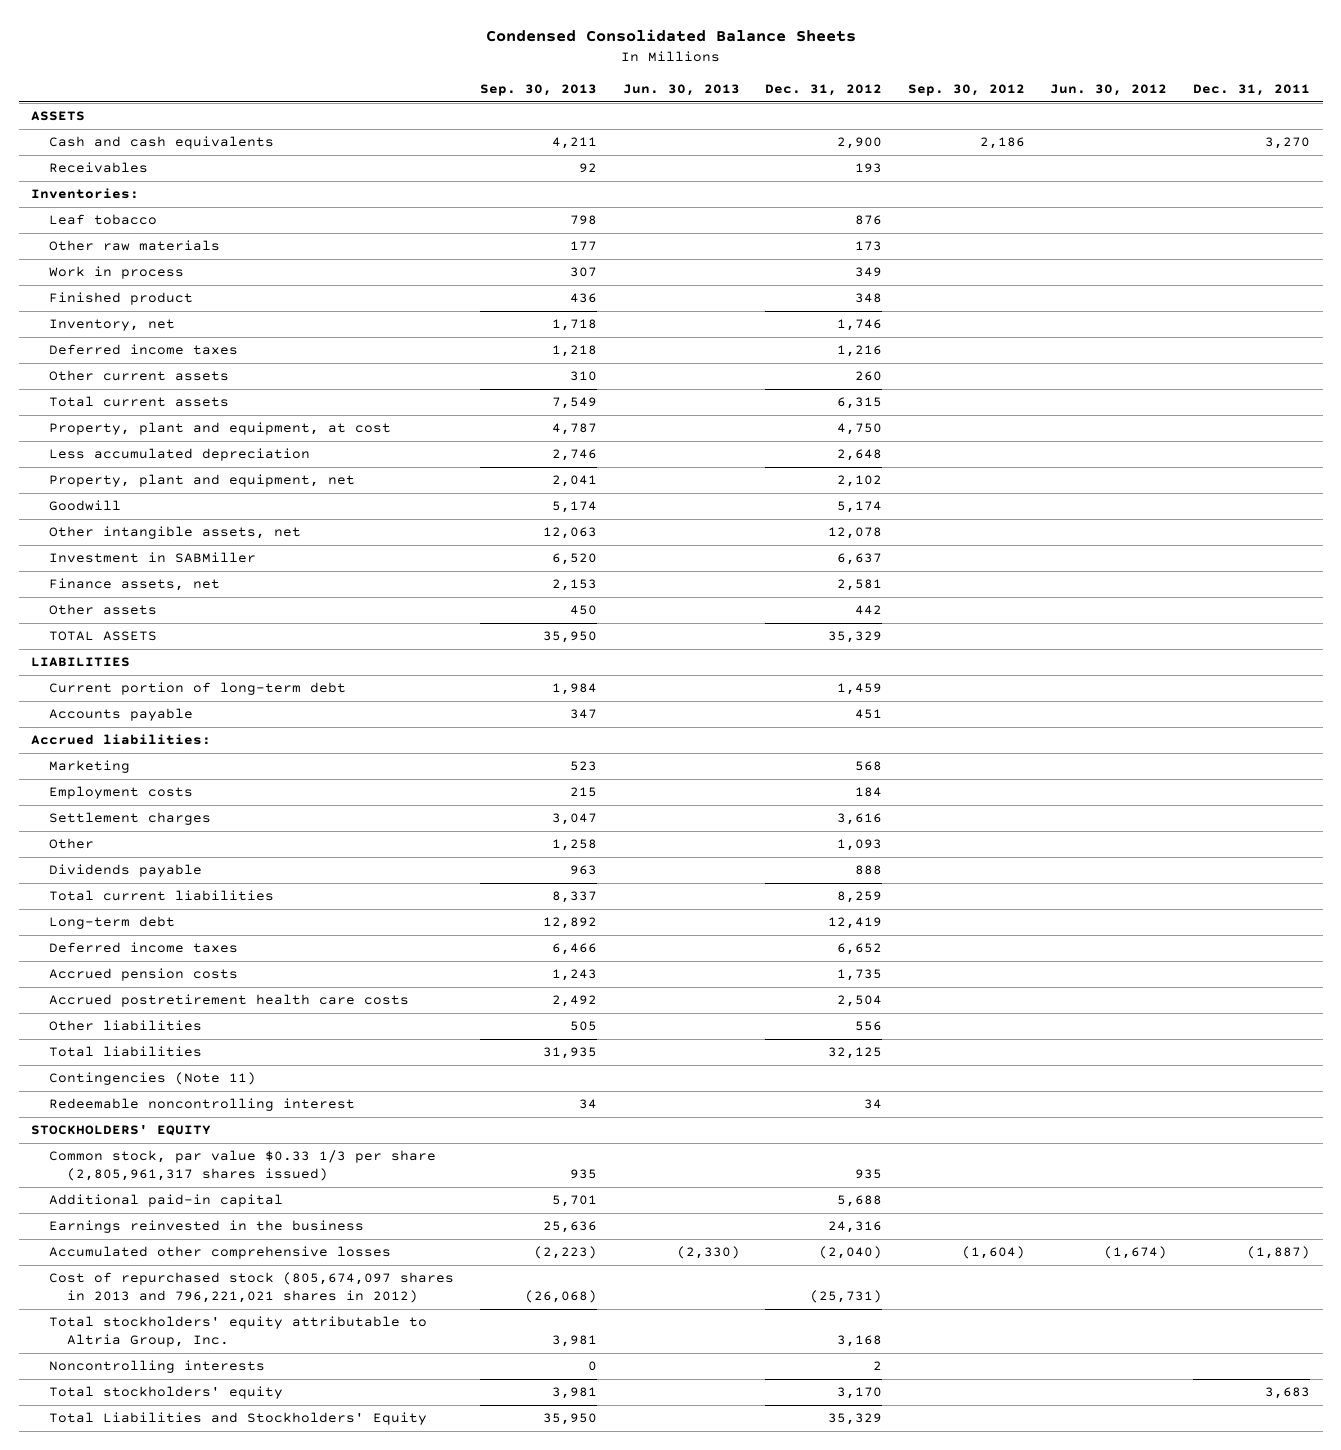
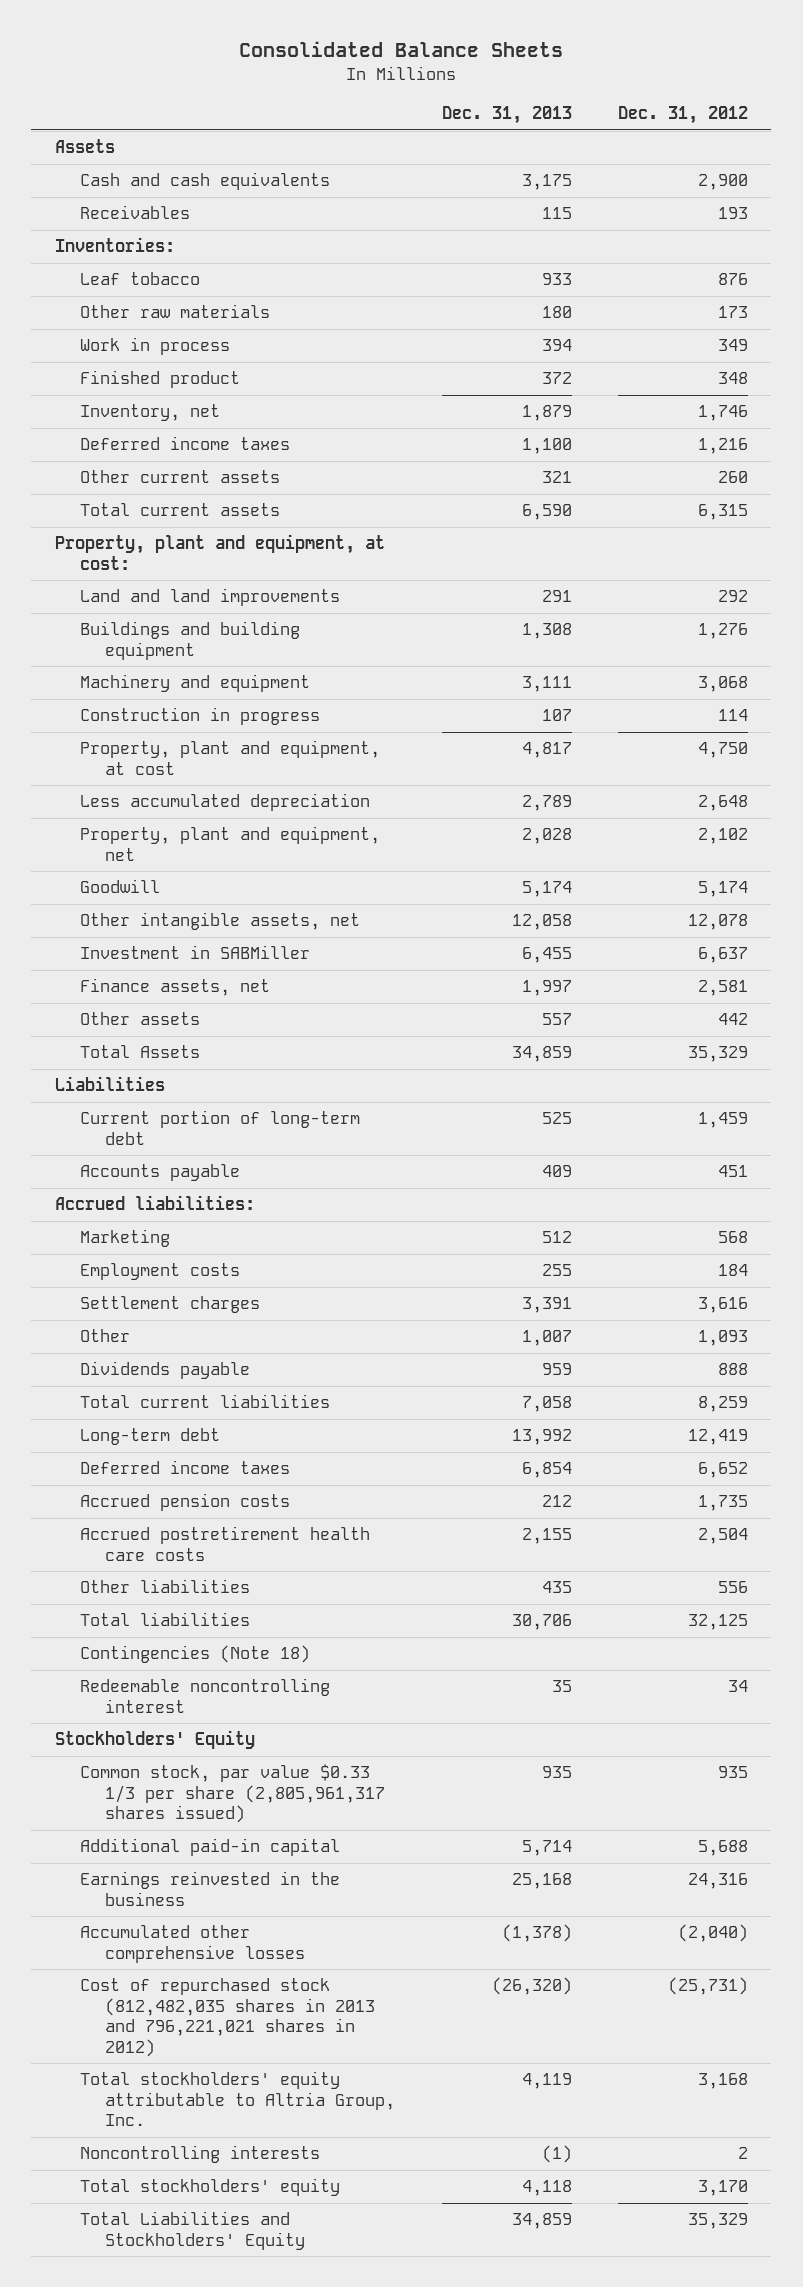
- Condensed Consolidated Balance Sheets
+ Consolidated Balance Sheets
- | Sep. 30, 2013 | Jun. 30, 2013 | Dec. 31, 2012 | Sep. 30, 2012 | Jun. 30, 2012 | Dec. 31, 2011
+ | Dec. 31, 2013 | Dec. 31, 2012
- ASSETS
+ Assets
+ Property, plant and equipment, at cost:
+ Land and land improvements | 291 | 292
+ Buildings and building equipment | 1,308 | 1,276
+ Machinery and equipment | 3,111 | 3,068
+ Construction in progress | 107 | 114
- TOTAL ASSETS | 35,950 | | 35,329 | | |
- LIABILITIES
+ Total Assets | 34,859 | 35,329
+ Liabilities
- Contingencies (Note 11)
+ Contingencies (Note 18)
- STOCKHOLDERS' EQUITY
+ Stockholders' Equity
- Cost of repurchased stock (805,674,097 shares in 2013 and 796,221,021 shares in 2012) | (26,068) | | (25,731) | | |
+ Cost of repurchased stock (812,482,035 shares in 2013 and 796,221,021 shares in 2012) | (26,320) | (25,731)

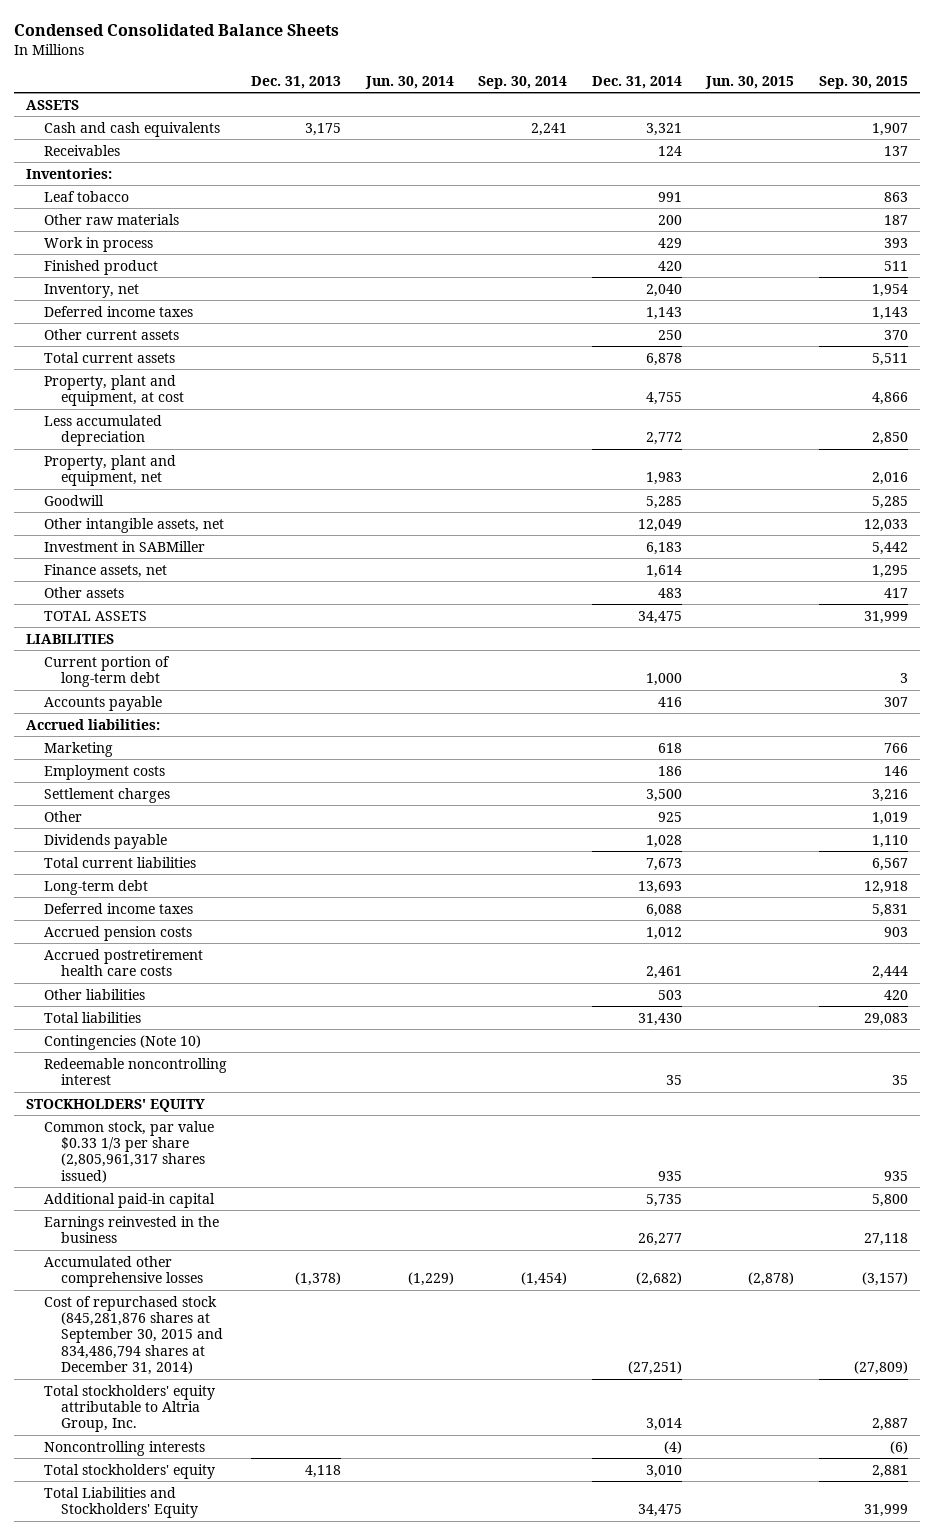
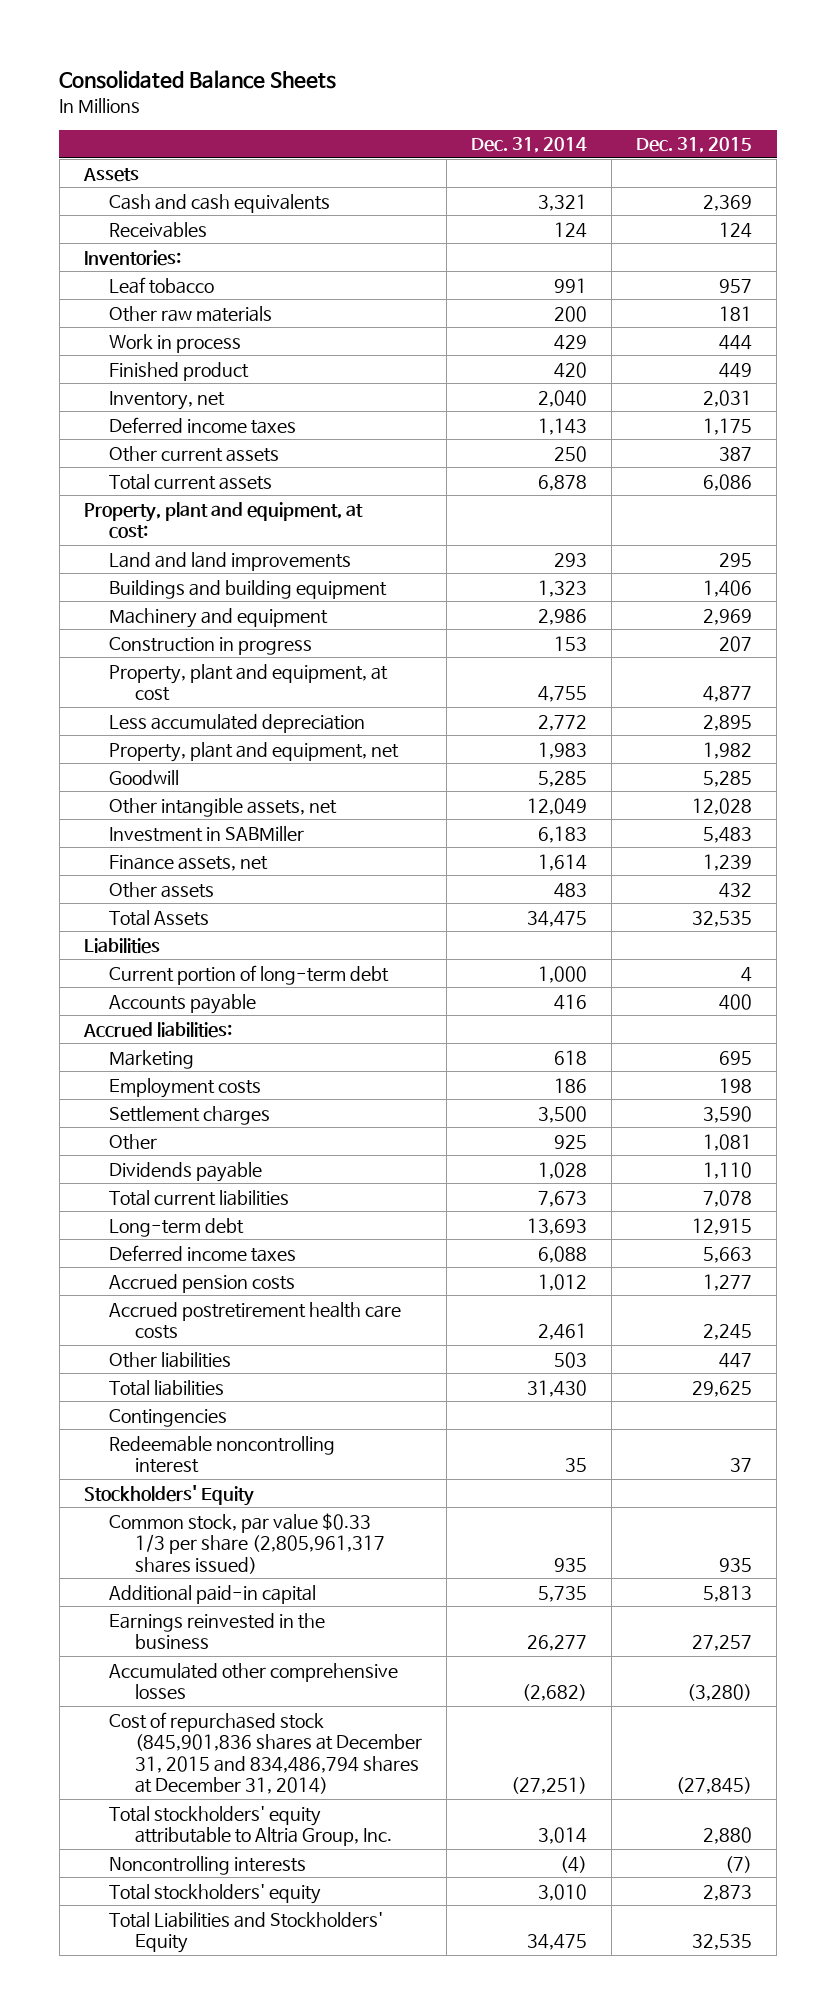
- Condensed Consolidated Balance Sheets
+ Consolidated Balance Sheets
- | Dec. 31, 2013 | Jun. 30, 2014 | Sep. 30, 2014 | Dec. 31, 2014 | Jun. 30, 2015 | Sep. 30, 2015
+ | Dec. 31, 2014 | Dec. 31, 2015
- ASSETS
+ Assets
+ Property, plant and equipment, at cost:
+ Land and land improvements | 293 | 295
+ Buildings and building equipment | 1,323 | 1,406
+ Machinery and equipment | 2,986 | 2,969
+ Construction in progress | 153 | 207
- TOTAL ASSETS | | | | 34,475 | | 31,999
- LIABILITIES
+ Total Assets | 34,475 | 32,535
+ Liabilities
- Contingencies (Note 10)
+ Contingencies
- STOCKHOLDERS' EQUITY
+ Stockholders' Equity
- Cost of repurchased stock (845,281,876 shares at September 30, 2015 and 834,486,794 shares at December 31, 2014) | | | | (27,251) | | (27,809)
+ Cost of repurchased stock (845,901,836 shares at December 31, 2015 and 834,486,794 shares at December 31, 2014) | (27,251) | (27,845)

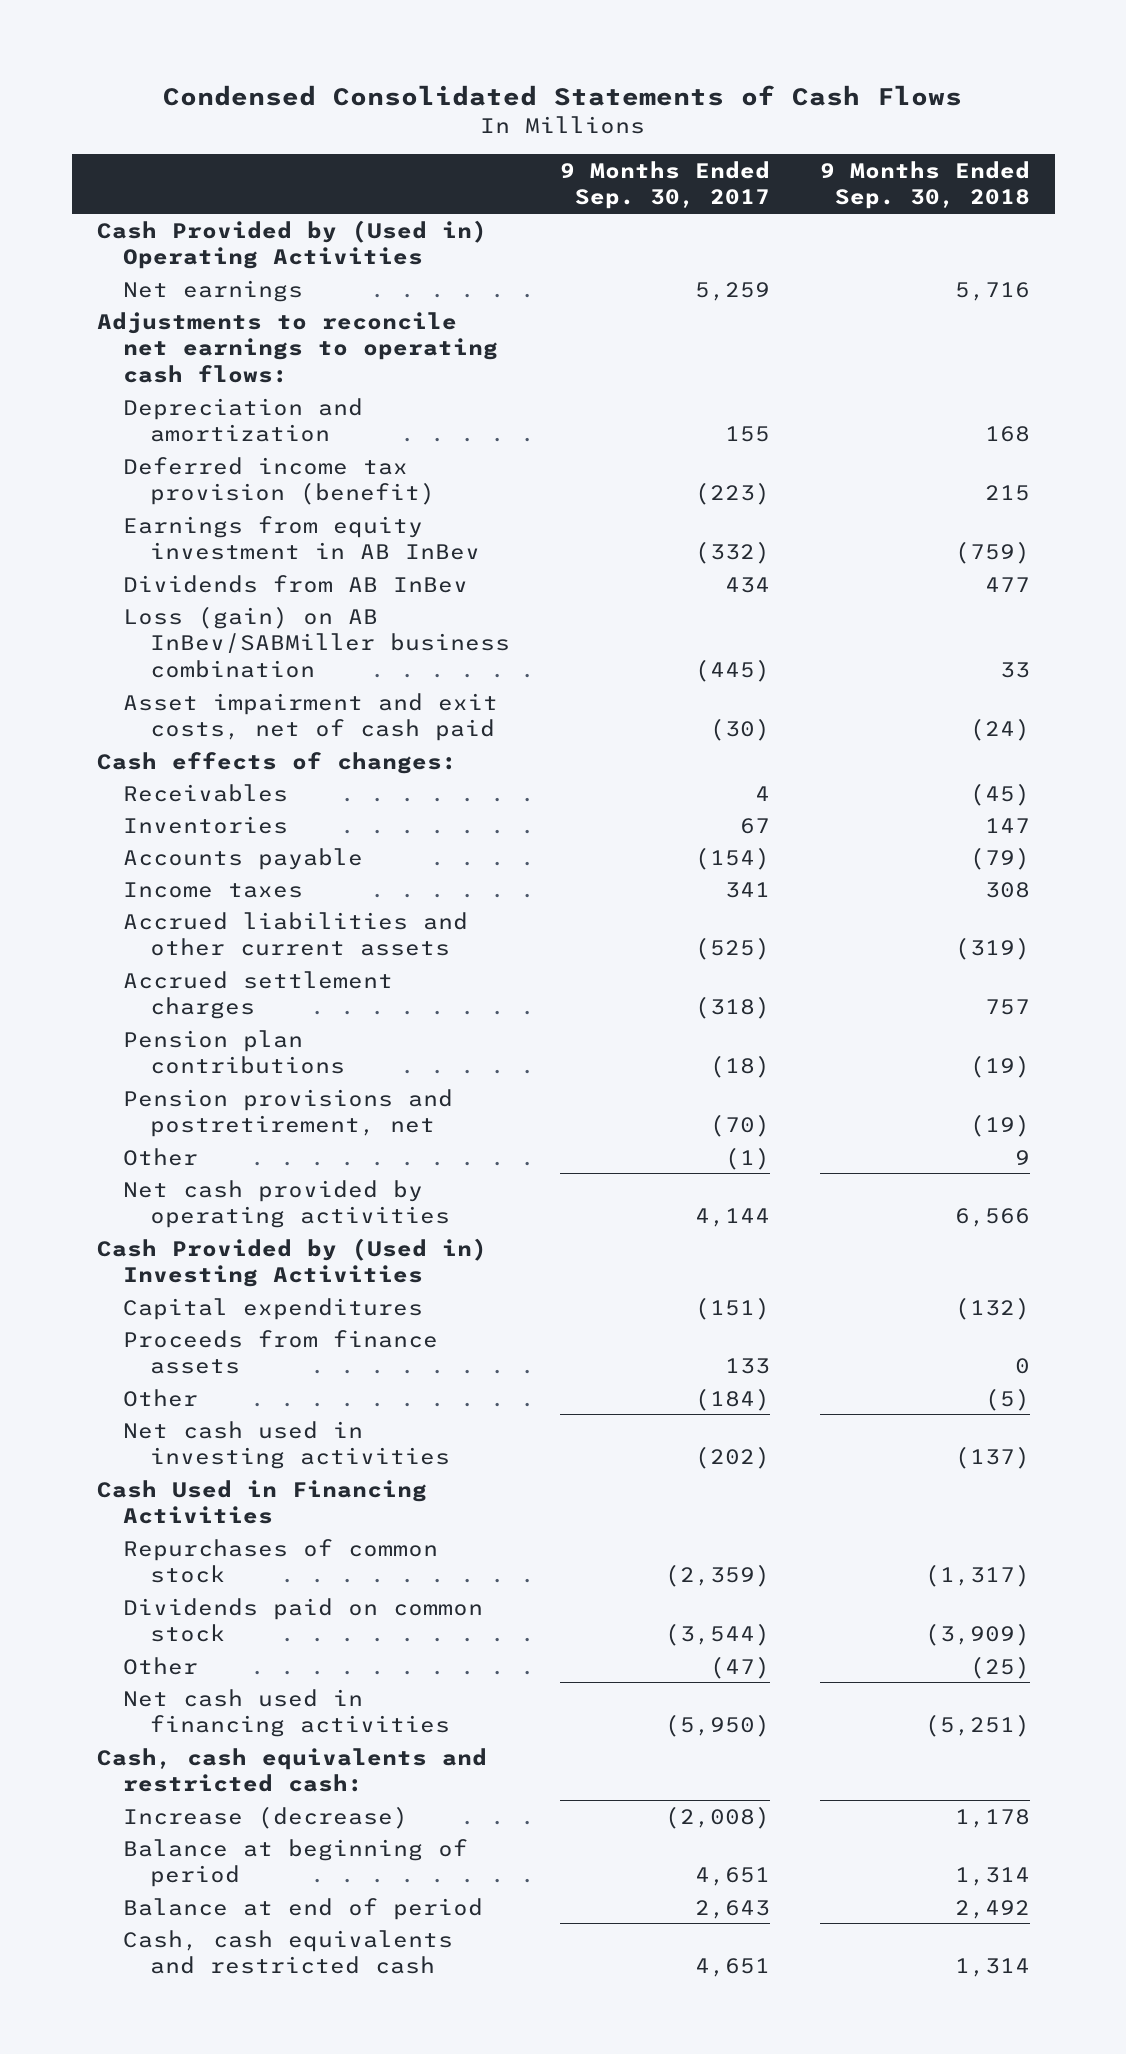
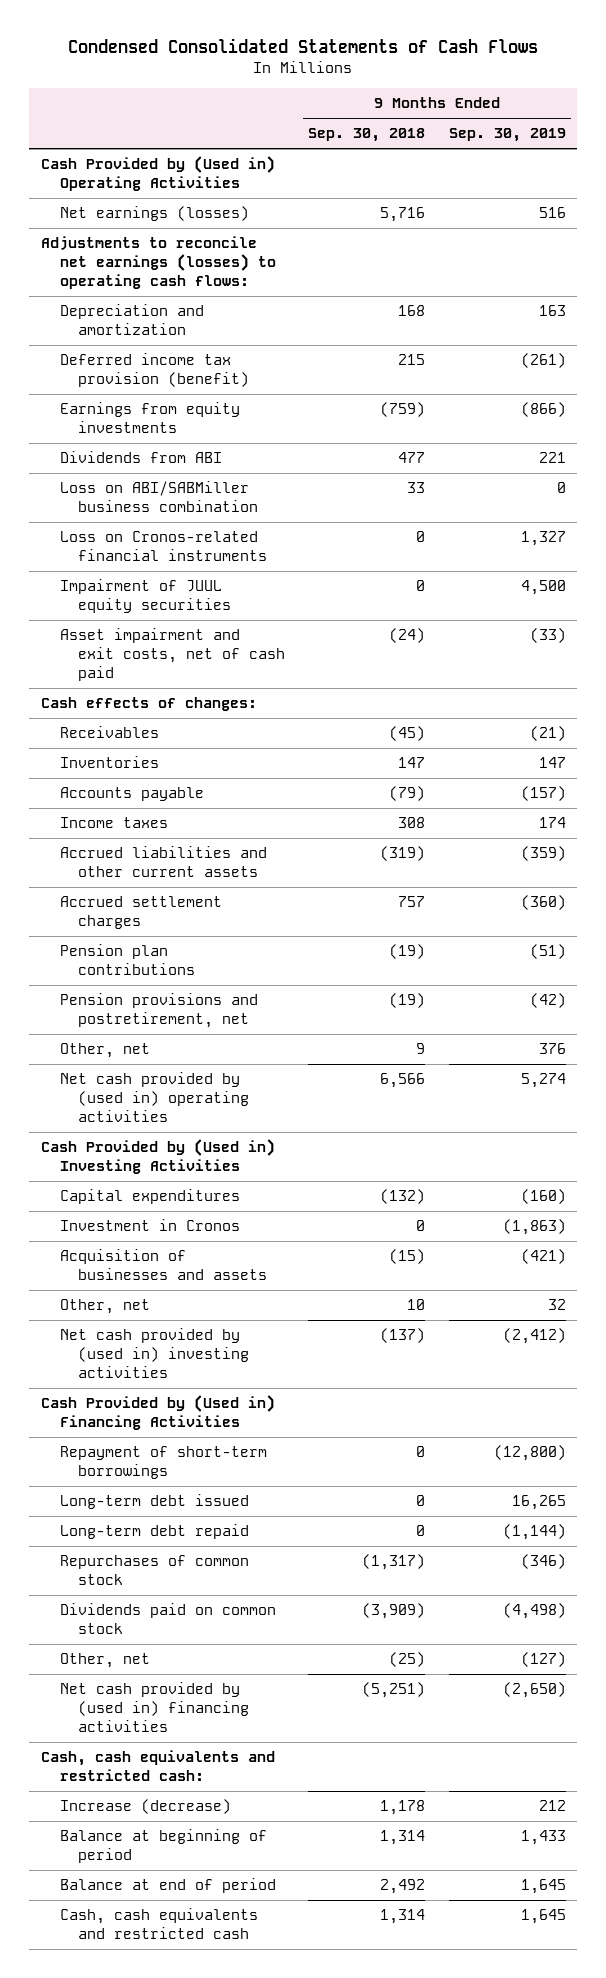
- | 9 Months Ended Sep. 30, 2017 | 9 Months Ended Sep. 30, 2018
+ | 9 Months Ended Sep. 30, 2018 | 9 Months Ended Sep. 30, 2019
- Net earnings | 5,259 | 5,716
- Adjustments to reconcile net earnings to operating cash flows:
+ Net earnings (losses) | 5,716 | 516
+ Adjustments to reconcile net earnings (losses) to operating cash flows:
- Earnings from equity investment in AB InBev | (332) | (759)
- Dividends from AB InBev | 434 | 477
- Loss (gain) on AB InBev/SABMiller business combination | (445) | 33
+ Earnings from equity investments | (759) | (866)
+ Dividends from ABI | 477 | 221
+ Loss on ABI/SABMiller business combination | 33 | 0
+ Loss on Cronos-related financial instruments | 0 | 1,327
+ Impairment of JUUL equity securities | 0 | 4,500
- Other | (1) | 9
- Net cash provided by operating activities | 4,144 | 6,566
+ Other, net | 9 | 376
+ Net cash provided by (used in) operating activities | 6,566 | 5,274
- Proceeds from finance assets | 133 | 0
- Other | (184) | (5)
- Net cash used in investing activities | (202) | (137)
- Cash Used in Financing Activities
+ Investment in Cronos | 0 | (1,863)
+ Acquisition of businesses and assets | (15) | (421)
+ Other, net | 10 | 32
+ Net cash provided by (used in) investing activities | (137) | (2,412)
+ Cash Provided by (Used in) Financing Activities
+ Repayment of short-term borrowings | 0 | (12,800)
+ Long-term debt issued | 0 | 16,265
+ Long-term debt repaid | 0 | (1,144)
- Other | (47) | (25)
- Net cash used in financing activities | (5,950) | (5,251)
+ Other, net | (25) | (127)
+ Net cash provided by (used in) financing activities | (5,251) | (2,650)

